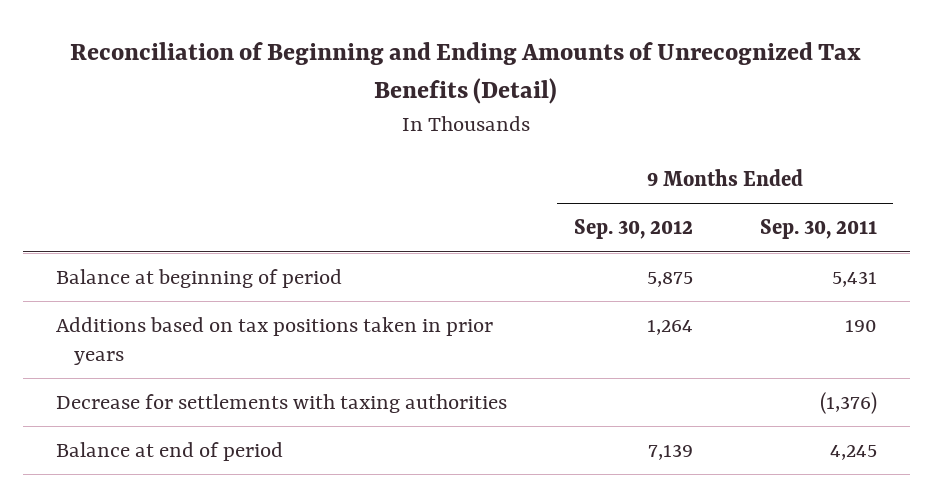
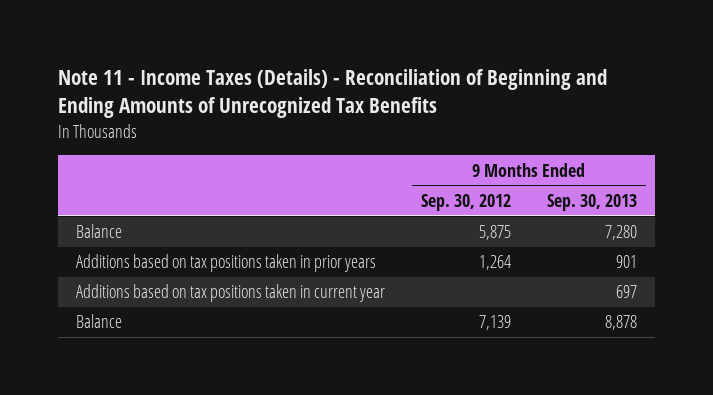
- Reconciliation of Beginning and Ending Amounts of Unrecognized Tax Benefits (Detail)
+ Note 11 - Income Taxes (Details) - Reconciliation of Beginning and Ending Amounts of Unrecognized Tax Benefits
- | 9 Months Ended Sep. 30, 2012 | 9 Months Ended Sep. 30, 2011
+ | 9 Months Ended Sep. 30, 2012 | 9 Months Ended Sep. 30, 2013
- Balance at beginning of period | 5,875 | 5,431
+ Balance | 5,875 | 7,280
- Decrease for settlements with taxing authorities | | (1,376)
- Balance at end of period | 7,139 | 4,245
+ Additions based on tax positions taken in current year | | 697
+ Balance | 7,139 | 8,878

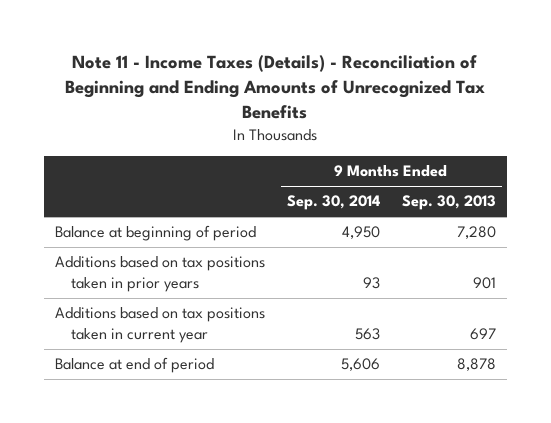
- | 9 Months Ended Sep. 30, 2012 | 9 Months Ended Sep. 30, 2013
+ | 9 Months Ended Sep. 30, 2014 | 9 Months Ended Sep. 30, 2013
- Balance | 5,875 | 7,280
+ Balance at beginning of period | 4,950 | 7,280
- Balance | 7,139 | 8,878
+ Balance at end of period | 5,606 | 8,878

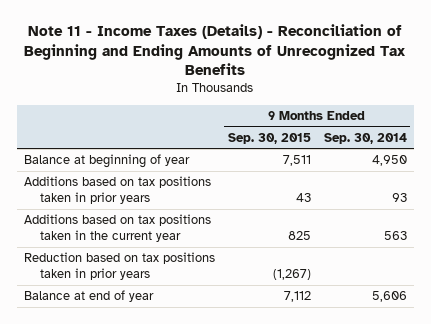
- | 9 Months Ended Sep. 30, 2014 | 9 Months Ended Sep. 30, 2013
+ | 9 Months Ended Sep. 30, 2015 | 9 Months Ended Sep. 30, 2014
- Balance at beginning of period | 4,950 | 7,280
+ Balance at beginning of year | 7,511 | 4,950
- Additions based on tax positions taken in current year | 563 | 697
- Balance at end of period | 5,606 | 8,878
+ Additions based on tax positions taken in the current year | 825 | 563
+ Reduction based on tax positions taken in prior years | (1,267) |
+ Balance at end of year | 7,112 | 5,606

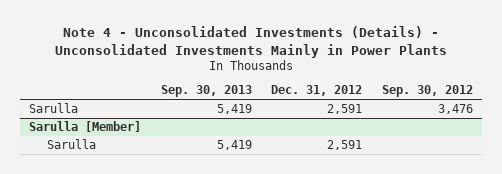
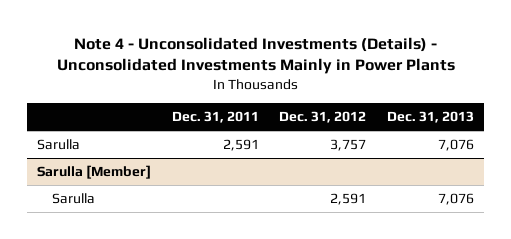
- | Sep. 30, 2013 | Dec. 31, 2012 | Sep. 30, 2012
+ | Dec. 31, 2011 | Dec. 31, 2012 | Dec. 31, 2013
- Sarulla | 5,419 | 2,591 | 3,476
+ Sarulla | 2,591 | 3,757 | 7,076

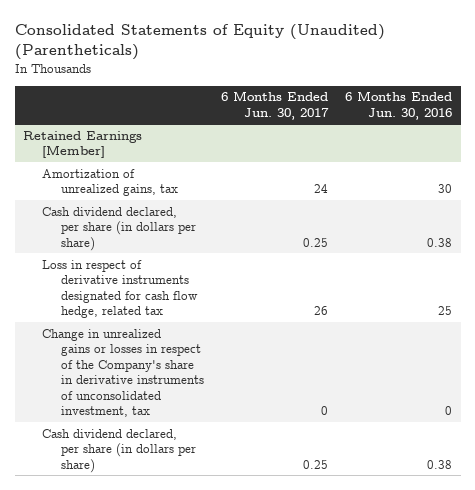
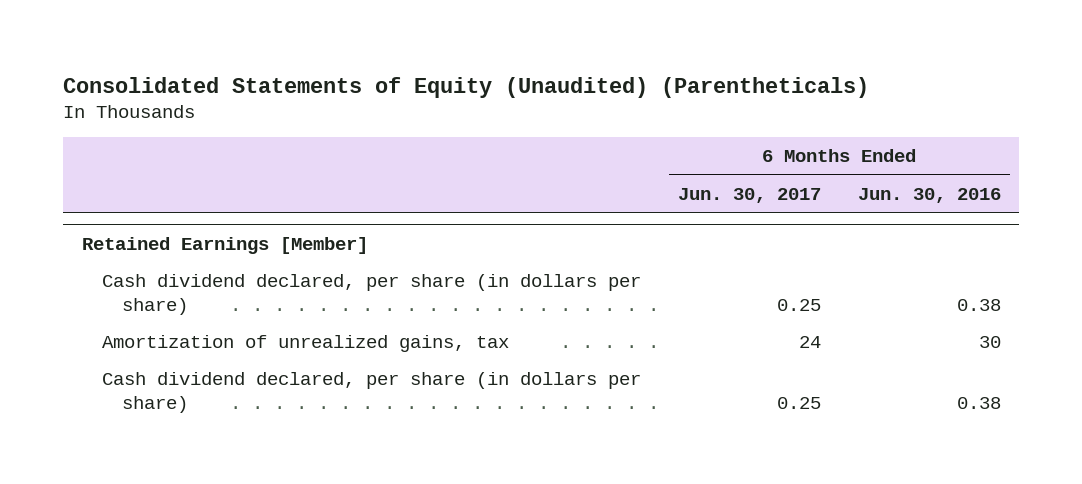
@ Retained Earnings [Member]
- Loss in respect of derivative instruments designated for cash flow hedge, related tax | 26 | 25
- Change in unrealized gains or losses in respect of the Company's share in derivative instruments of unconsolidated investment, tax | 0 | 0
moved down: Amortization of unrealized gains, tax | 24 | 30

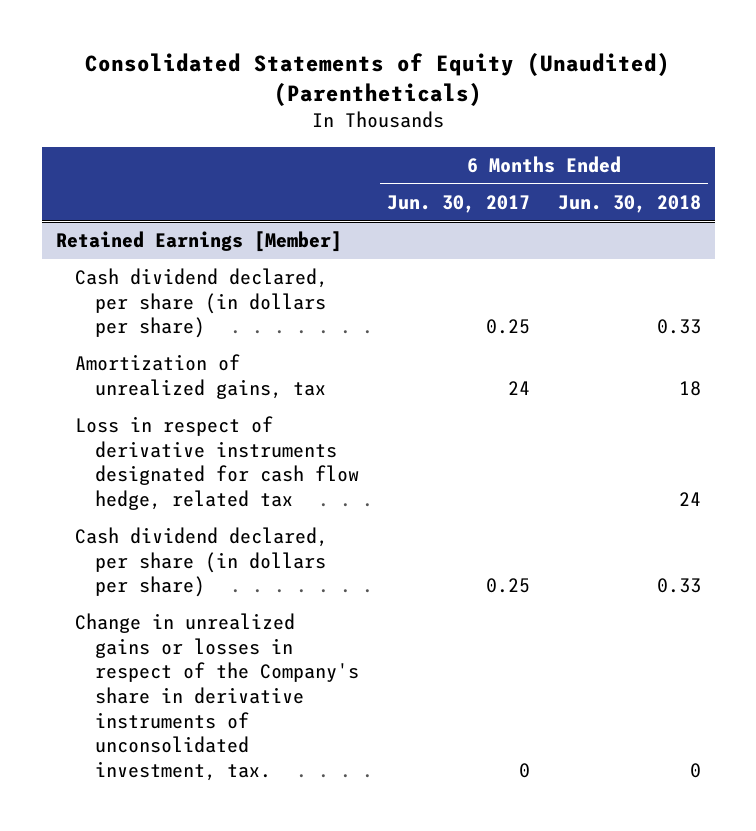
- | 6 Months Ended Jun. 30, 2017 | 6 Months Ended Jun. 30, 2016
+ | 6 Months Ended Jun. 30, 2017 | 6 Months Ended Jun. 30, 2018
@ Retained Earnings [Member]
+ Loss in respect of derivative instruments designated for cash flow hedge, related tax | | 24
+ Change in unrealized gains or losses in respect of the Company's share in derivative instruments of unconsolidated investment, tax. | 0 | 0

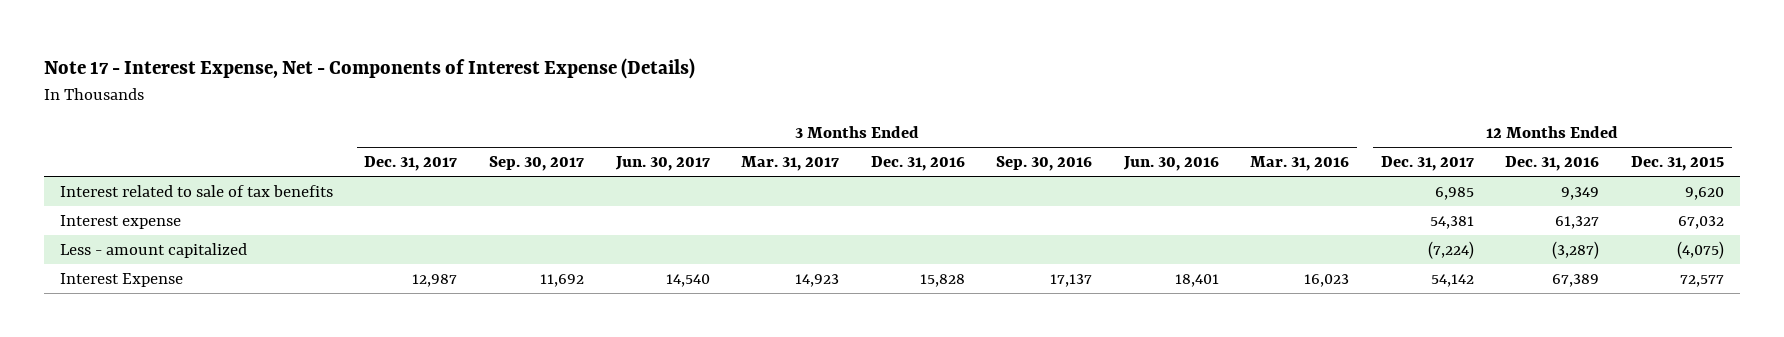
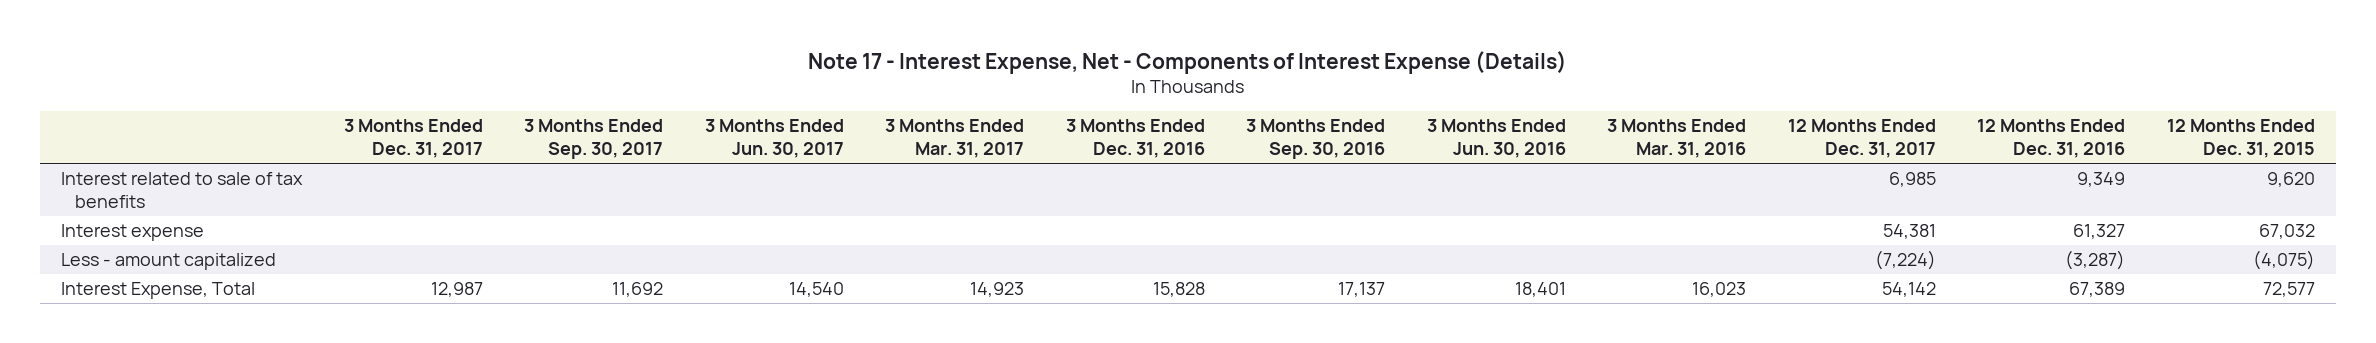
- Interest Expense | 12,987 | 11,692 | 14,540 | 14,923 | 15,828 | 17,137 | 18,401 | 16,023 | 54,142 | 67,389 | 72,577
+ Interest Expense, Total | 12,987 | 11,692 | 14,540 | 14,923 | 15,828 | 17,137 | 18,401 | 16,023 | 54,142 | 67,389 | 72,577

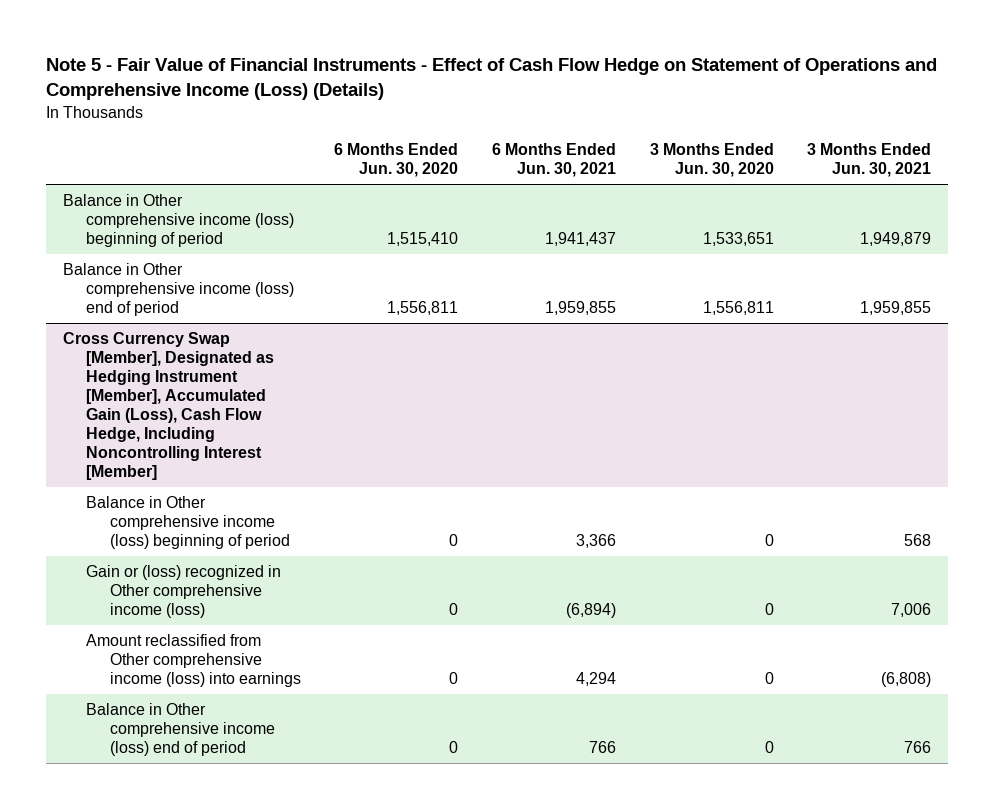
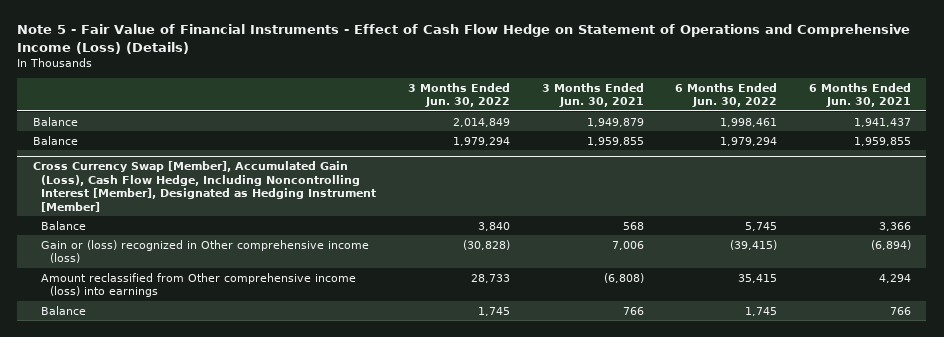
- | 6 Months Ended Jun. 30, 2020 | 6 Months Ended Jun. 30, 2021 | 3 Months Ended Jun. 30, 2020 | 3 Months Ended Jun. 30, 2021
+ | 3 Months Ended Jun. 30, 2022 | 3 Months Ended Jun. 30, 2021 | 6 Months Ended Jun. 30, 2022 | 6 Months Ended Jun. 30, 2021
- Balance in Other comprehensive income (loss) beginning of period | 1,515,410 | 1,941,437 | 1,533,651 | 1,949,879
- Balance in Other comprehensive income (loss) end of period | 1,556,811 | 1,959,855 | 1,556,811 | 1,959,855
- Cross Currency Swap [Member], Designated as Hedging Instrument [Member], Accumulated Gain (Loss), Cash Flow Hedge, Including Noncontrolling Interest [Member]
- Balance in Other comprehensive income (loss) beginning of period | 0 | 3,366 | 0 | 568
+ Balance | 2,014,849 | 1,949,879 | 1,998,461 | 1,941,437
+ Balance | 1,979,294 | 1,959,855 | 1,979,294 | 1,959,855
+ Cross Currency Swap [Member], Accumulated Gain (Loss), Cash Flow Hedge, Including Noncontrolling Interest [Member], Designated as Hedging Instrument [Member]
+ Balance | 3,840 | 568 | 5,745 | 3,366
- Balance in Other comprehensive income (loss) end of period | 0 | 766 | 0 | 766
+ Balance | 1,745 | 766 | 1,745 | 766

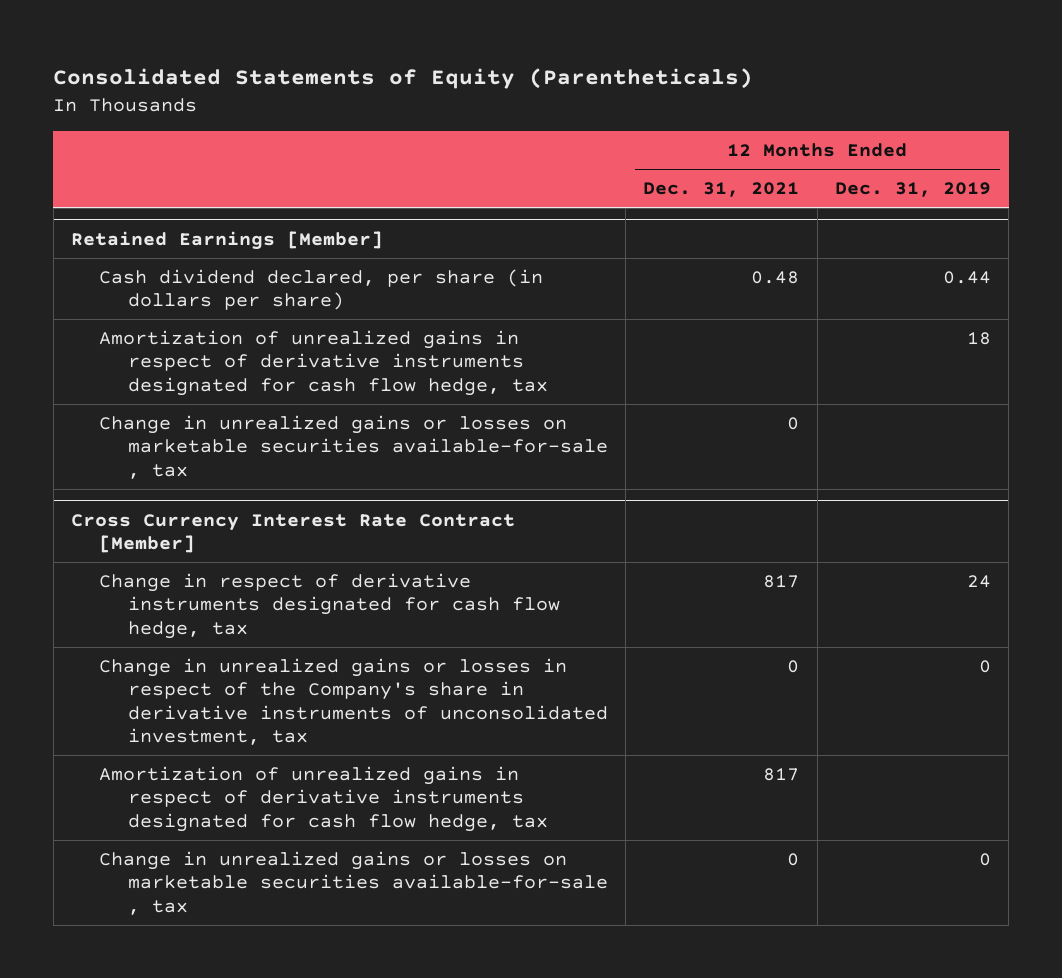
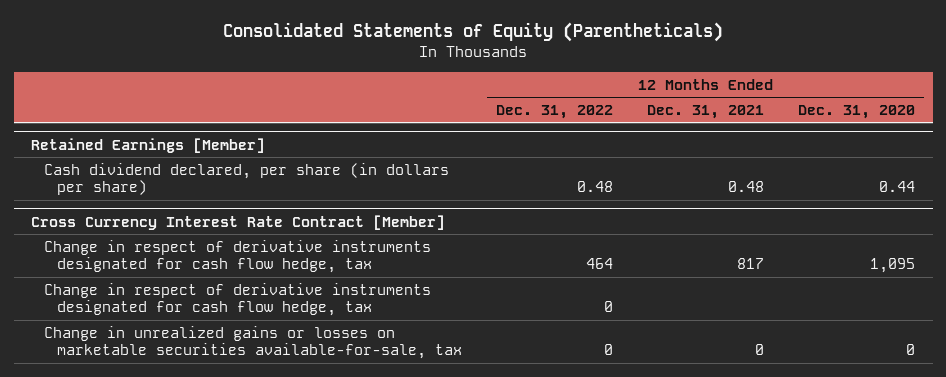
- | 12 Months Ended Dec. 31, 2021 | 12 Months Ended Dec. 31, 2019
+ | 12 Months Ended Dec. 31, 2022 | 12 Months Ended Dec. 31, 2021 | 12 Months Ended Dec. 31, 2020
@ Retained Earnings [Member]
- Amortization of unrealized gains in respect of derivative instruments designated for cash flow hedge, tax | | 18
- Change in unrealized gains or losses on marketable securities available-for-sale , tax | 0 |
@ Cross Currency Interest Rate Contract [Member]
- Change in unrealized gains or losses in respect of the Company's share in derivative instruments of unconsolidated investment, tax | 0 | 0
- Amortization of unrealized gains in respect of derivative instruments designated for cash flow hedge, tax | 817 |
- Change in unrealized gains or losses on marketable securities available-for-sale , tax | 0 | 0
+ Change in respect of derivative instruments designated for cash flow hedge, tax | 0 | |
+ Change in unrealized gains or losses on marketable securities available-for-sale, tax | 0 | 0 | 0

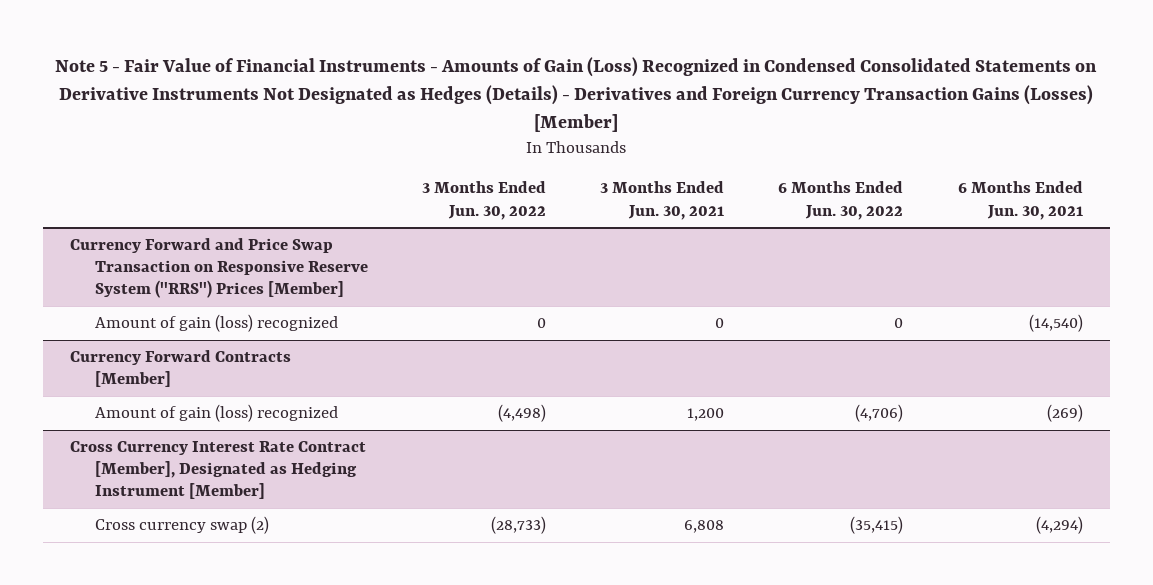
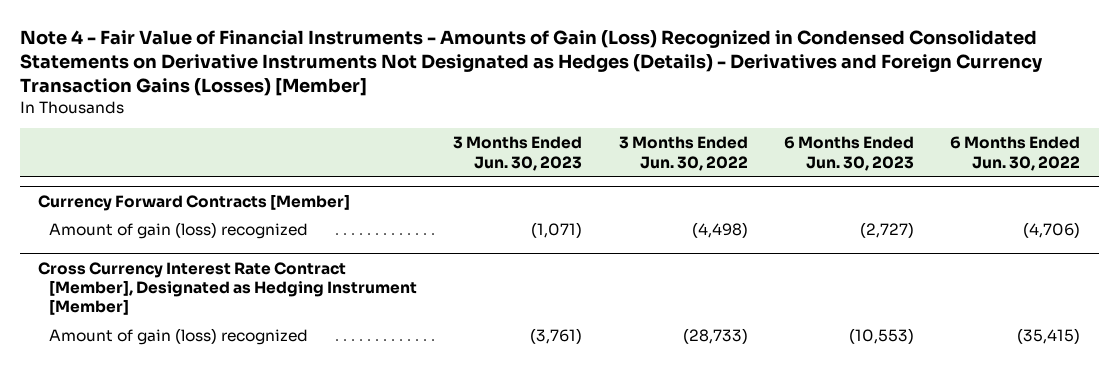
- Note 5 - Fair Value of Financial Instruments - Amounts of Gain (Loss) Recognized in Condensed Consolidated Statements on Derivative Instruments Not Designated as Hedges (Details) - Derivatives and Foreign Currency Transaction Gains (Losses) [Member]
+ Note 4 - Fair Value of Financial Instruments - Amounts of Gain (Loss) Recognized in Condensed Consolidated Statements on Derivative Instruments Not Designated as Hedges (Details) - Derivatives and Foreign Currency Transaction Gains (Losses) [Member]
- | 3 Months Ended Jun. 30, 2022 | 3 Months Ended Jun. 30, 2021 | 6 Months Ended Jun. 30, 2022 | 6 Months Ended Jun. 30, 2021
+ | 3 Months Ended Jun. 30, 2023 | 3 Months Ended Jun. 30, 2022 | 6 Months Ended Jun. 30, 2023 | 6 Months Ended Jun. 30, 2022
- Currency Forward and Price Swap Transaction on Responsive Reserve System ("RRS") Prices [Member]
- Amount of gain (loss) recognized | 0 | 0 | 0 | (14,540)
@ Cross Currency Interest Rate Contract [Member], Designated as Hedging Instrument [Member]
- Cross currency swap (2) | (28,733) | 6,808 | (35,415) | (4,294)
+ Amount of gain (loss) recognized | (3,761) | (28,733) | (10,553) | (35,415)

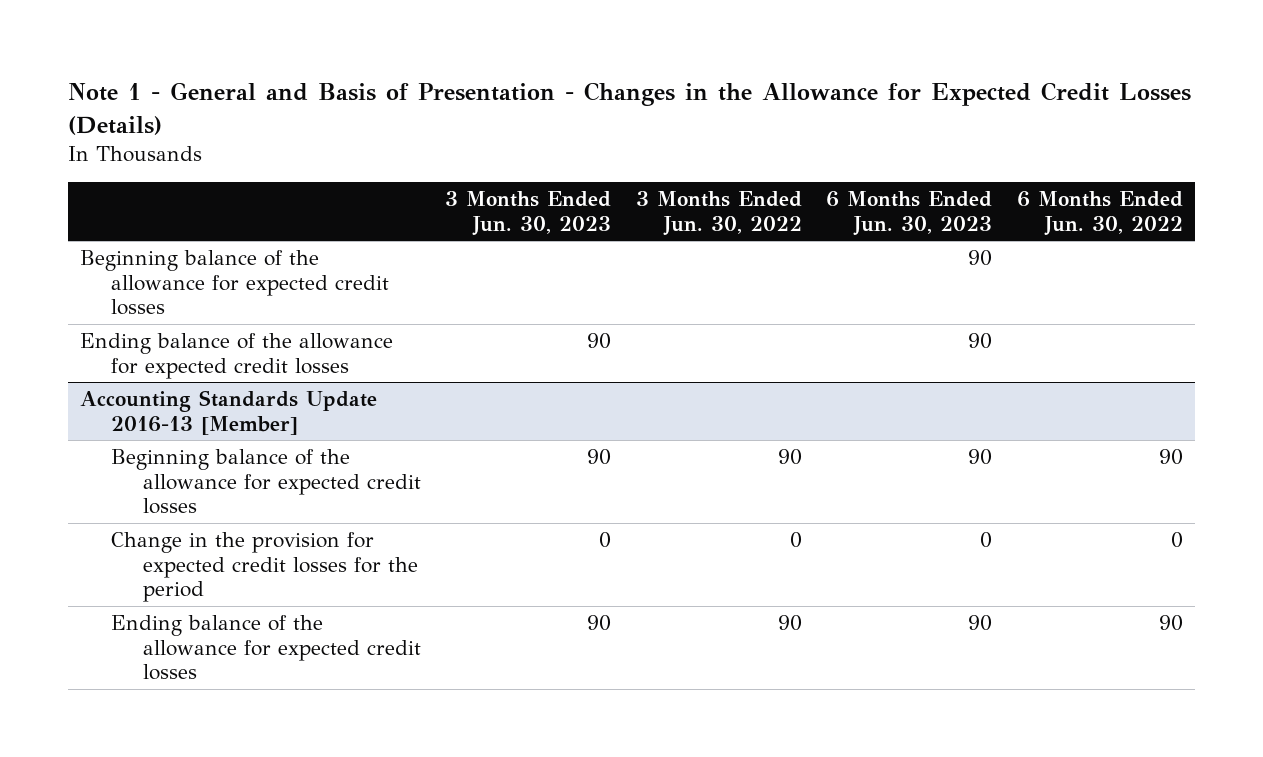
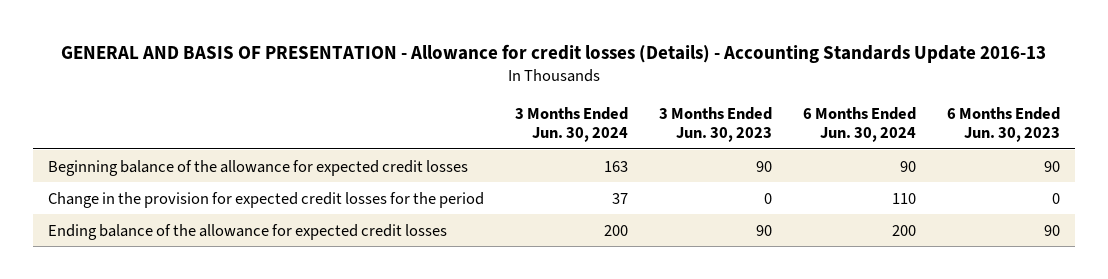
- Note 1 - General and Basis of Presentation - Changes in the Allowance for Expected Credit Losses (Details)
+ GENERAL AND BASIS OF PRESENTATION - Allowance for credit losses (Details) - Accounting Standards Update 2016-13
- | 3 Months Ended Jun. 30, 2023 | 3 Months Ended Jun. 30, 2022 | 6 Months Ended Jun. 30, 2023 | 6 Months Ended Jun. 30, 2022
+ | 3 Months Ended Jun. 30, 2024 | 3 Months Ended Jun. 30, 2023 | 6 Months Ended Jun. 30, 2024 | 6 Months Ended Jun. 30, 2023
- Beginning balance of the allowance for expected credit losses | | | 90 |
- Ending balance of the allowance for expected credit losses | 90 | | 90 |
- Accounting Standards Update 2016-13 [Member]

